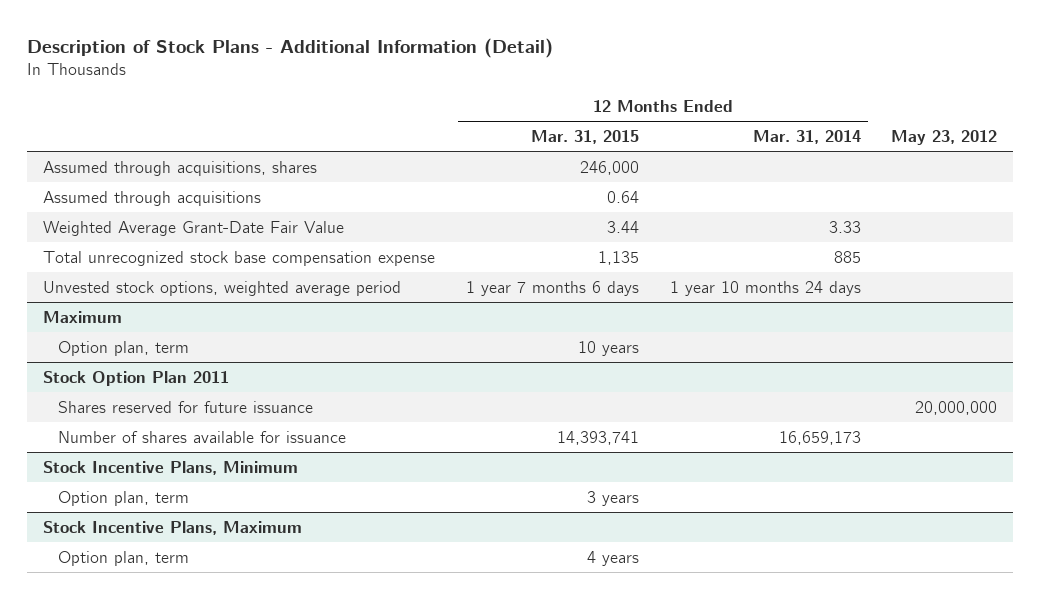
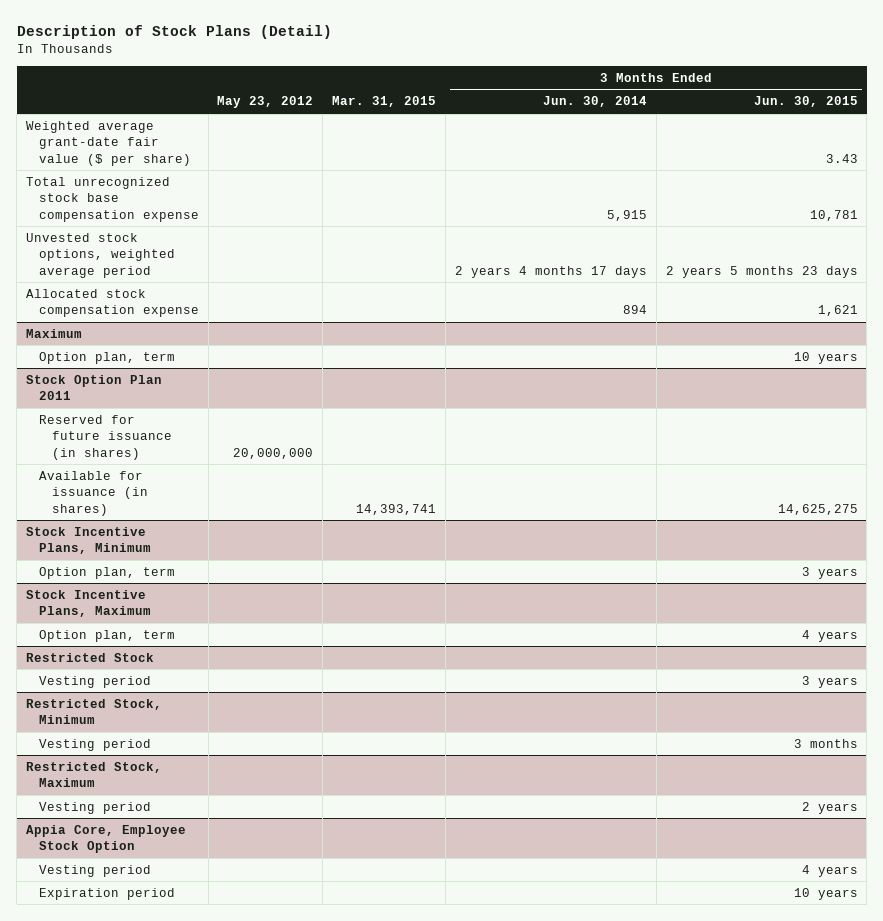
- Description of Stock Plans - Additional Information (Detail)
+ Description of Stock Plans (Detail)
- | 12 Months Ended Mar. 31, 2015 | 12 Months Ended Mar. 31, 2014 | May 23, 2012
+ | May 23, 2012 | Mar. 31, 2015 | 3 Months Ended Jun. 30, 2014 | 3 Months Ended Jun. 30, 2015
- Assumed through acquisitions, shares | 246,000 | |
- Assumed through acquisitions | 0.64 | |
- Weighted Average Grant-Date Fair Value | 3.44 | 3.33 |
+ Weighted average grant-date fair value ($ per share) | | | | 3.43
+ Allocated stock compensation expense | | | 894 | 1,621
@ Stock Option Plan 2011
- Shares reserved for future issuance | | | 20,000,000
- Number of shares available for issuance | 14,393,741 | 16,659,173 |
+ Reserved for future issuance (in shares) | 20,000,000 | | |
+ Available for issuance (in shares) | | 14,393,741 | | 14,625,275
+ Restricted Stock
+ Vesting period | | | | 3 years
+ Restricted Stock, Minimum
+ Vesting period | | | | 3 months
+ Restricted Stock, Maximum
+ Vesting period | | | | 2 years
+ Appia Core, Employee Stock Option
+ Vesting period | | | | 4 years
+ Expiration period | | | | 10 years

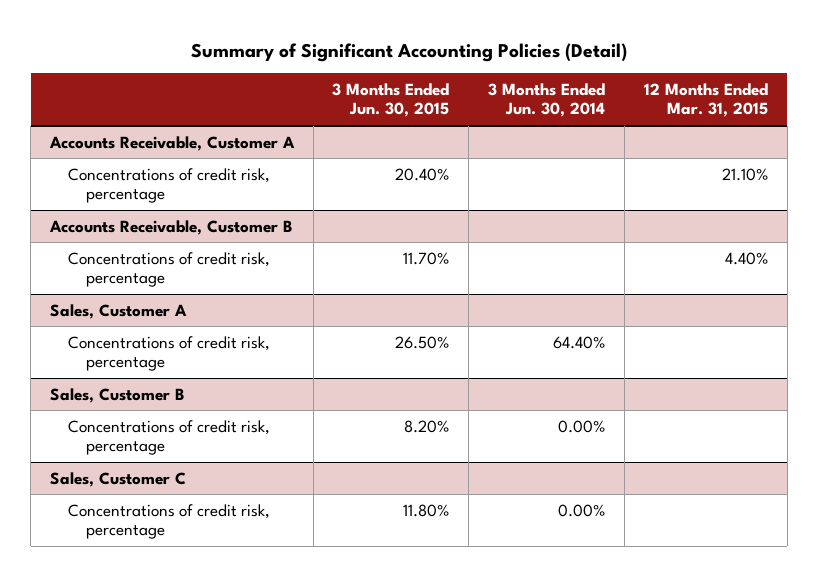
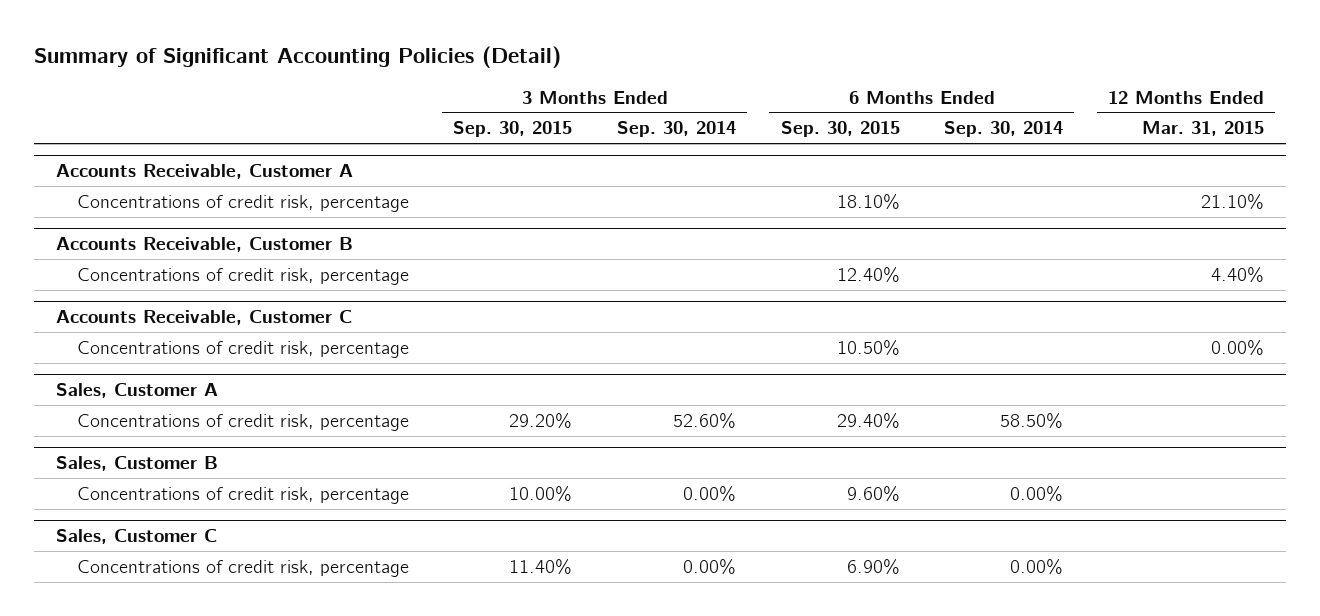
- | 3 Months Ended Jun. 30, 2015 | 3 Months Ended Jun. 30, 2014 | 12 Months Ended Mar. 31, 2015
+ | 3 Months Ended Sep. 30, 2015 | 3 Months Ended Sep. 30, 2014 | 6 Months Ended Sep. 30, 2015 | 6 Months Ended Sep. 30, 2014 | 12 Months Ended Mar. 31, 2015
+ Accounts Receivable, Customer C
+ Concentrations of credit risk, percentage | | | 10.50% | | 0.00%

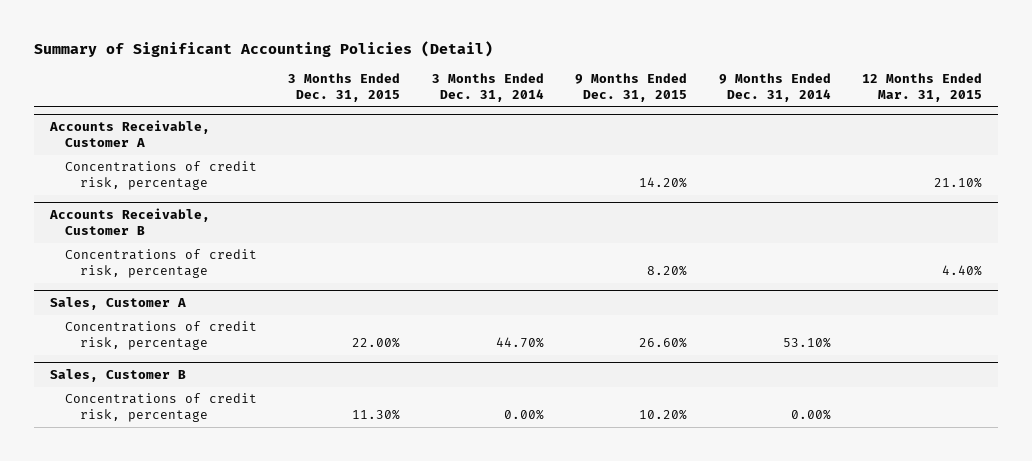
- | 3 Months Ended Sep. 30, 2015 | 3 Months Ended Sep. 30, 2014 | 6 Months Ended Sep. 30, 2015 | 6 Months Ended Sep. 30, 2014 | 12 Months Ended Mar. 31, 2015
+ | 3 Months Ended Dec. 31, 2015 | 3 Months Ended Dec. 31, 2014 | 9 Months Ended Dec. 31, 2015 | 9 Months Ended Dec. 31, 2014 | 12 Months Ended Mar. 31, 2015
- Accounts Receivable, Customer C
- Concentrations of credit risk, percentage | | | 10.50% | | 0.00%
- Sales, Customer C
- Concentrations of credit risk, percentage | 11.40% | 0.00% | 6.90% | 0.00% |

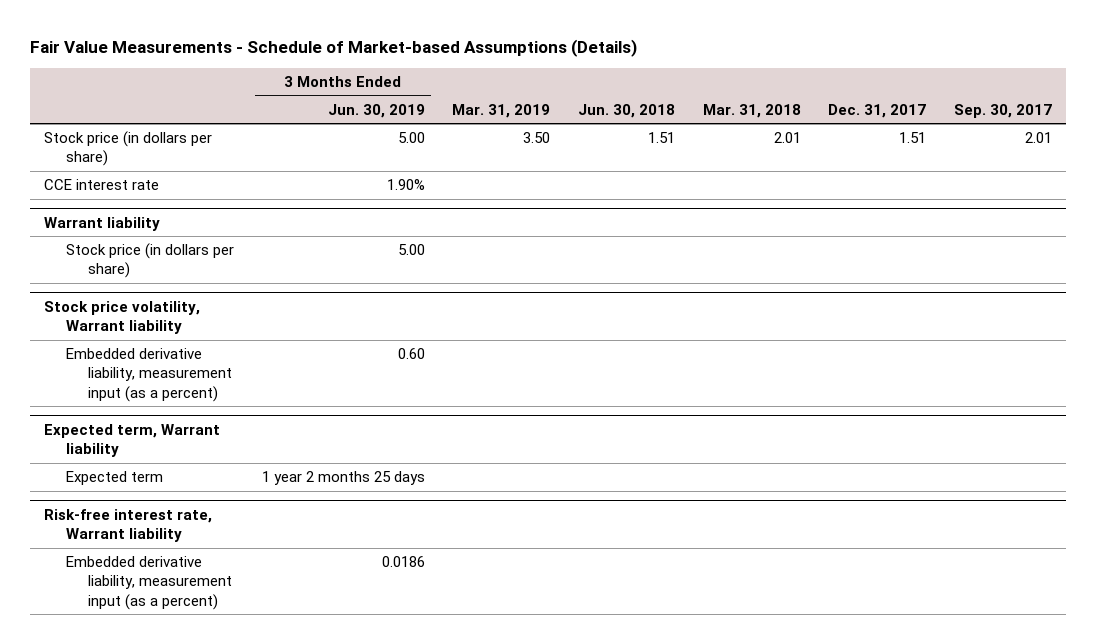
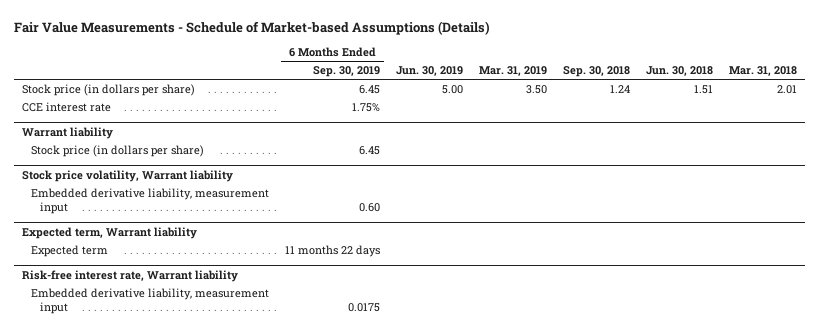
- | 3 Months Ended Jun. 30, 2019 | Mar. 31, 2019 | Jun. 30, 2018 | Mar. 31, 2018 | Dec. 31, 2017 | Sep. 30, 2017
+ | 6 Months Ended Sep. 30, 2019 | Jun. 30, 2019 | Mar. 31, 2019 | Sep. 30, 2018 | Jun. 30, 2018 | Mar. 31, 2018
@ Stock price volatility, Warrant liability
- Embedded derivative liability, measurement input (as a percent) | 0.60 | | | | |
+ Embedded derivative liability, measurement input | 0.60 | | | | |
@ Risk-free interest rate, Warrant liability
- Embedded derivative liability, measurement input (as a percent) | 0.0186 | | | | |
+ Embedded derivative liability, measurement input | 0.0175 | | | | |

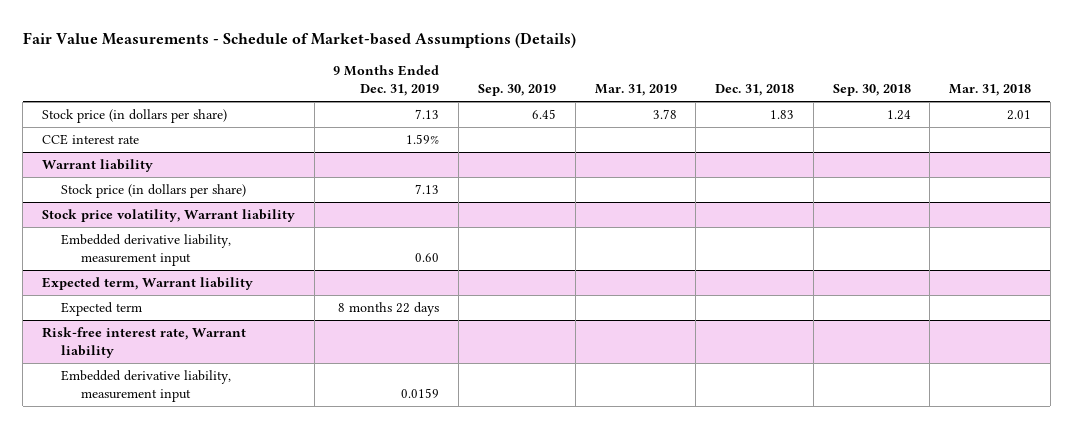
- | 6 Months Ended Sep. 30, 2019 | Jun. 30, 2019 | Mar. 31, 2019 | Sep. 30, 2018 | Jun. 30, 2018 | Mar. 31, 2018
+ | 9 Months Ended Dec. 31, 2019 | Sep. 30, 2019 | Mar. 31, 2019 | Dec. 31, 2018 | Sep. 30, 2018 | Mar. 31, 2018
- Stock price (in dollars per share) | 6.45 | 5.00 | 3.50 | 1.24 | 1.51 | 2.01
+ Stock price (in dollars per share) | 7.13 | 6.45 | 3.78 | 1.83 | 1.24 | 2.01

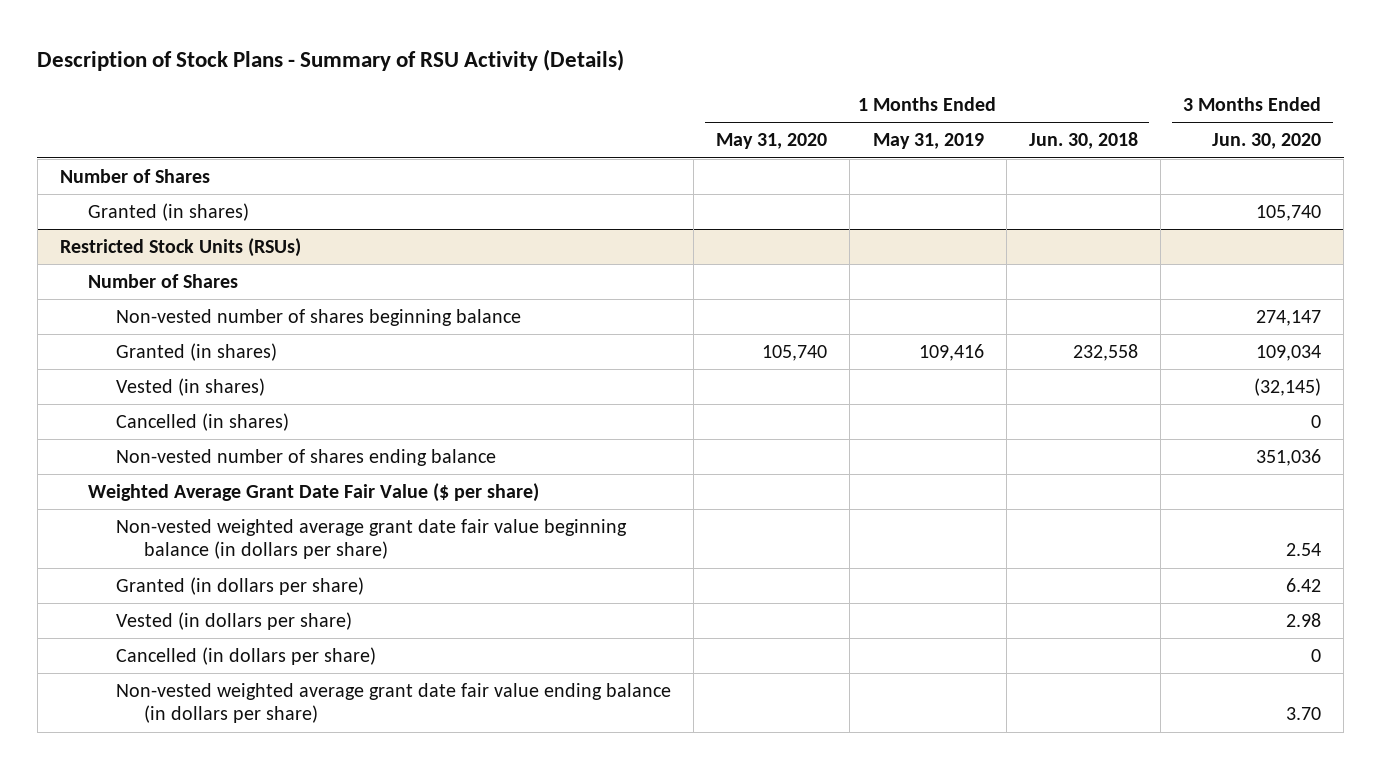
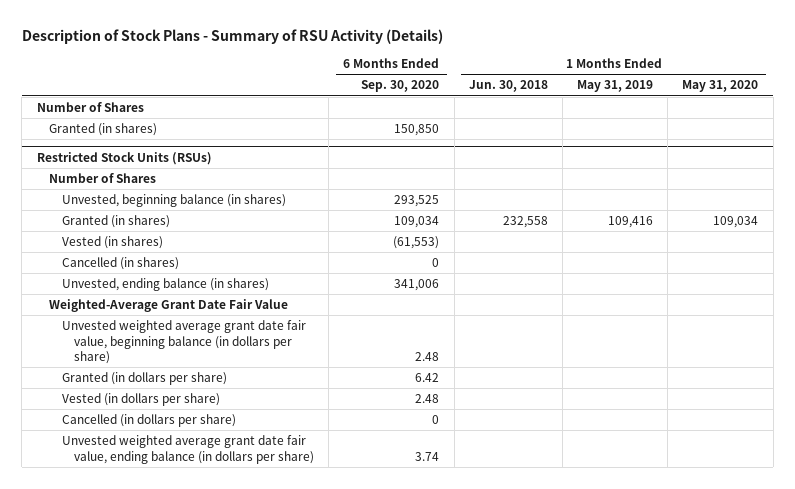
- | 1 Months Ended May 31, 2020 | 1 Months Ended May 31, 2019 | 1 Months Ended Jun. 30, 2018 | 3 Months Ended Jun. 30, 2020
+ | 6 Months Ended Sep. 30, 2020 | 1 Months Ended Jun. 30, 2018 | 1 Months Ended May 31, 2019 | 1 Months Ended May 31, 2020
@ Restricted Stock Units (RSUs)
- Non-vested number of shares beginning balance | | | | 274,147
- Granted (in shares) | 105,740 | 109,416 | 232,558 | 109,034
+ Unvested, beginning balance (in shares) | 293,525 | | |
+ Granted (in shares) | 109,034 | 232,558 | 109,416 | 109,034
- Non-vested number of shares ending balance | | | | 351,036
- Weighted Average Grant Date Fair Value ($ per share)
- Non-vested weighted average grant date fair value beginning balance (in dollars per share) | | | | 2.54
+ Unvested, ending balance (in shares) | 341,006 | | |
+ Weighted-Average Grant Date Fair Value
+ Unvested weighted average grant date fair value, beginning balance (in dollars per share) | 2.48 | | |
- Non-vested weighted average grant date fair value ending balance (in dollars per share) | | | | 3.70
+ Unvested weighted average grant date fair value, ending balance (in dollars per share) | 3.74 | | |

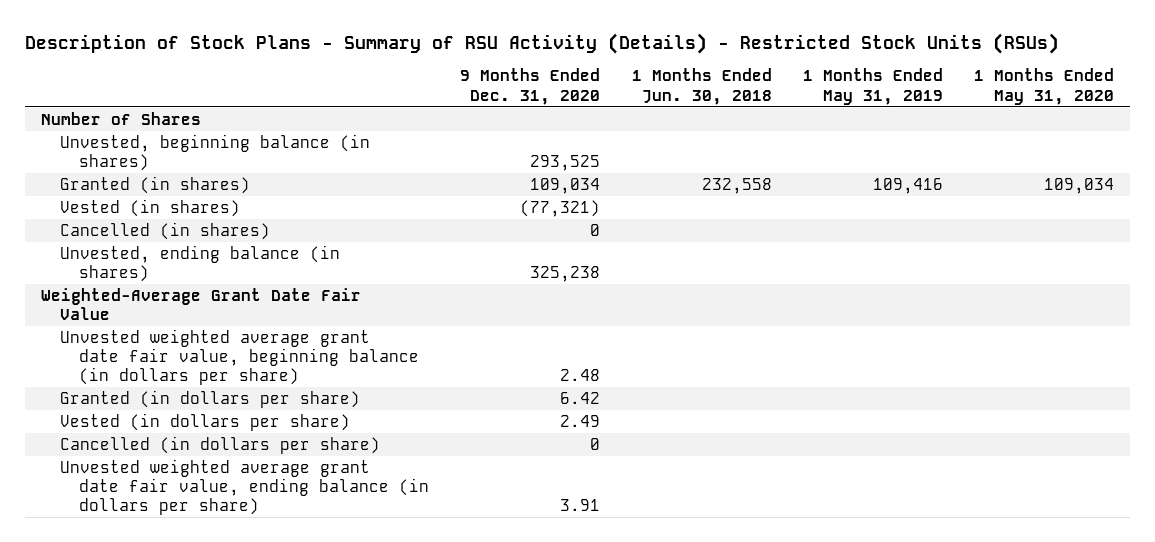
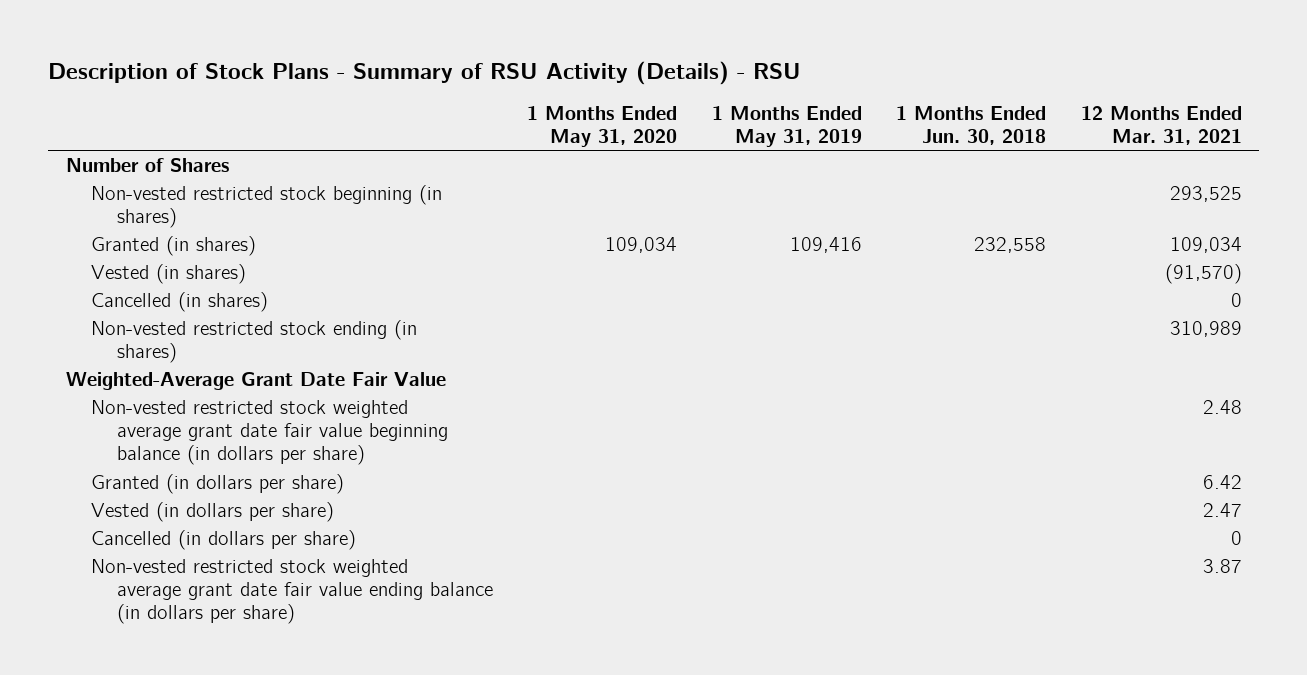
- Description of Stock Plans - Summary of RSU Activity (Details) - Restricted Stock Units (RSUs)
+ Description of Stock Plans - Summary of RSU Activity (Details) - RSU
- | 9 Months Ended Dec. 31, 2020 | 1 Months Ended Jun. 30, 2018 | 1 Months Ended May 31, 2019 | 1 Months Ended May 31, 2020
+ | 1 Months Ended May 31, 2020 | 1 Months Ended May 31, 2019 | 1 Months Ended Jun. 30, 2018 | 12 Months Ended Mar. 31, 2021
- Unvested, beginning balance (in shares) | 293,525 | | |
+ Non-vested restricted stock beginning (in shares) | | | | 293,525
- Unvested, ending balance (in shares) | 325,238 | | |
+ Non-vested restricted stock ending (in shares) | | | | 310,989
- Unvested weighted average grant date fair value, beginning balance (in dollars per share) | 2.48 | | |
+ Non-vested restricted stock weighted average grant date fair value beginning balance (in dollars per share) | | | | 2.48
- Unvested weighted average grant date fair value, ending balance (in dollars per share) | 3.91 | | |
+ Non-vested restricted stock weighted average grant date fair value ending balance (in dollars per share) | | | | 3.87

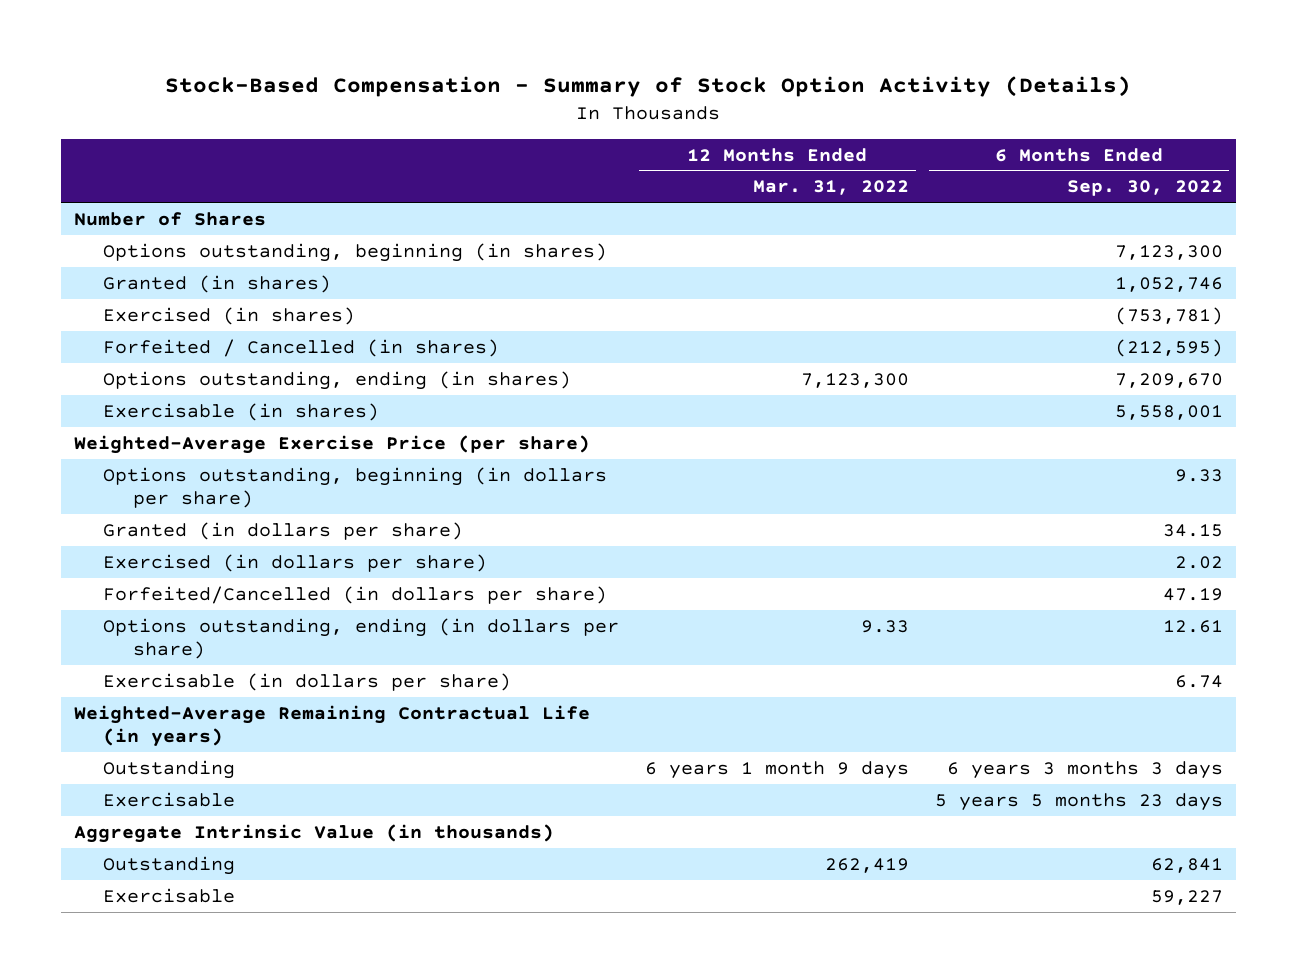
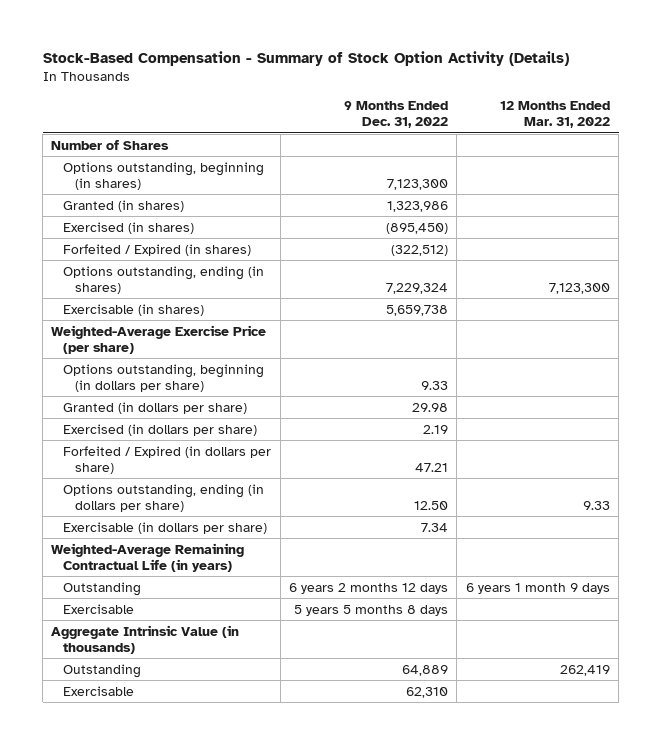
- | 12 Months Ended Mar. 31, 2022 | 6 Months Ended Sep. 30, 2022
+ | 9 Months Ended Dec. 31, 2022 | 12 Months Ended Mar. 31, 2022
- Forfeited / Cancelled (in shares) | | (212,595)
+ Forfeited / Expired (in shares) | (322,512) |
- Forfeited/Cancelled (in dollars per share) | | 47.19
+ Forfeited / Expired (in dollars per share) | 47.21 |

